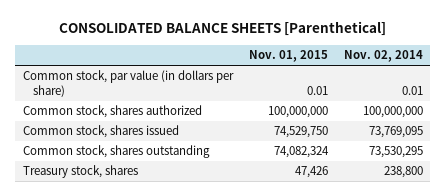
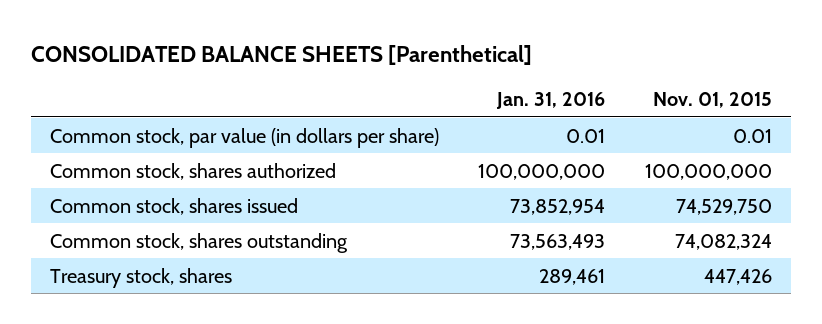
- | Nov. 01, 2015 | Nov. 02, 2014
+ | Jan. 31, 2016 | Nov. 01, 2015
- Treasury stock, shares | 47,426 | 238,800
+ Treasury stock, shares | 289,461 | 447,426

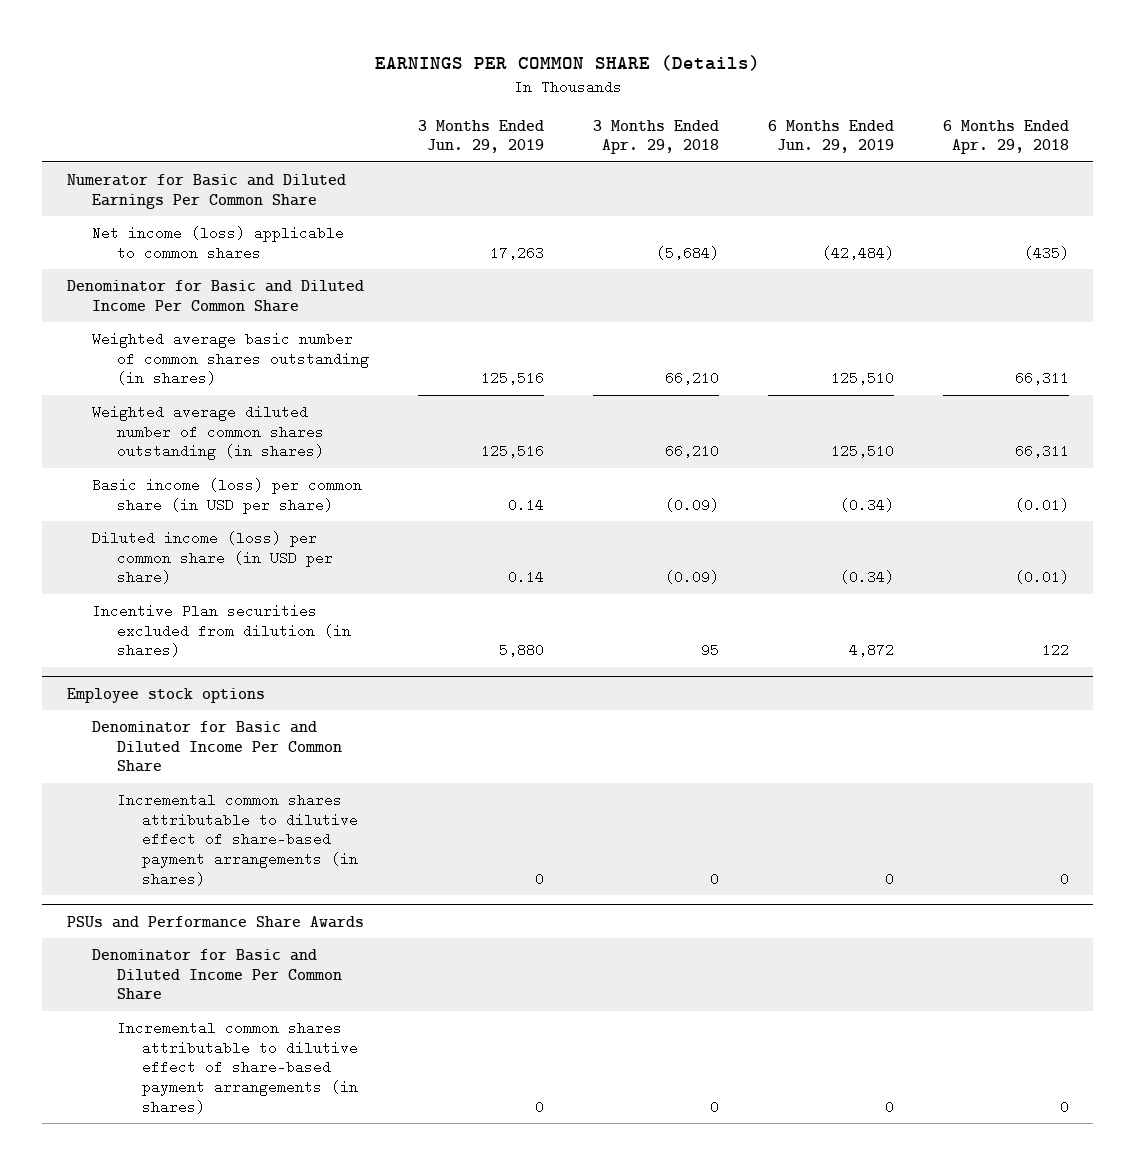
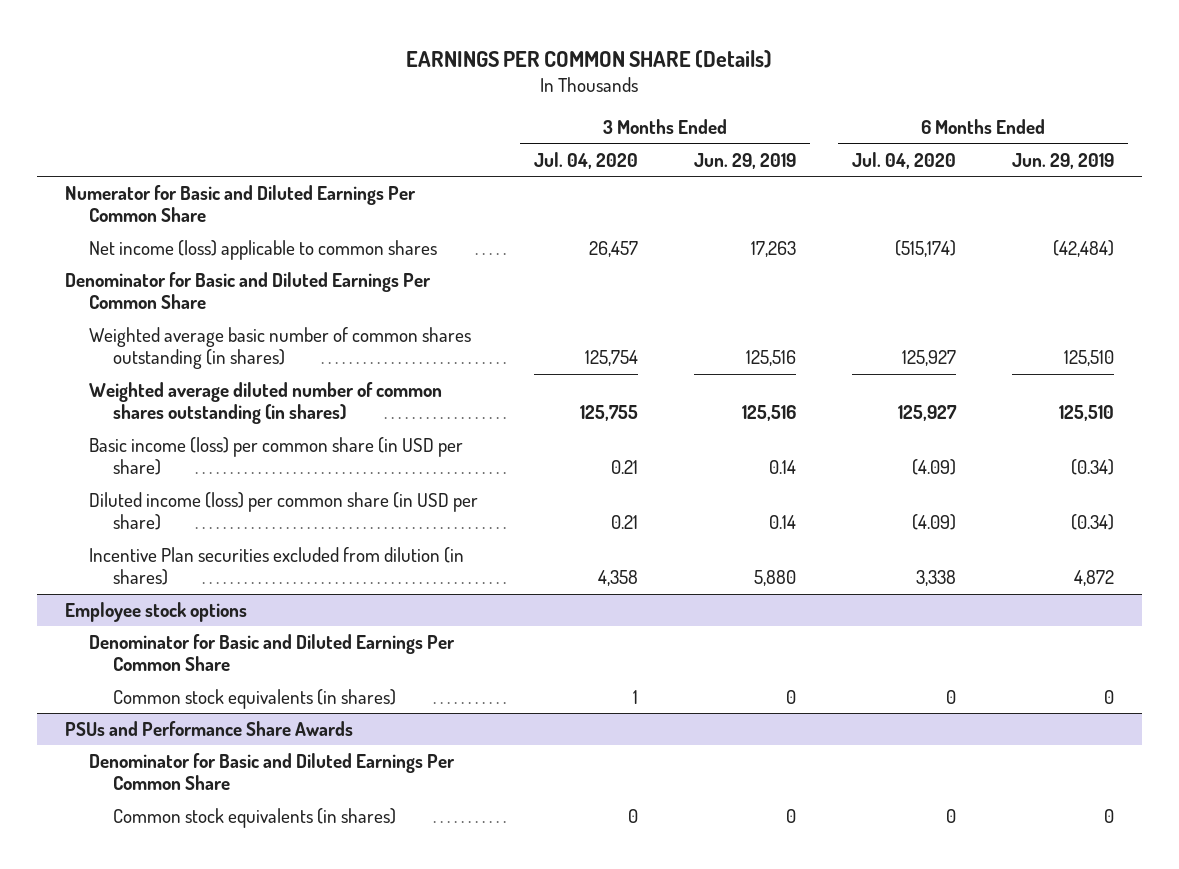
- | 3 Months Ended Jun. 29, 2019 | 3 Months Ended Apr. 29, 2018 | 6 Months Ended Jun. 29, 2019 | 6 Months Ended Apr. 29, 2018
+ | 3 Months Ended Jul. 04, 2020 | 3 Months Ended Jun. 29, 2019 | 6 Months Ended Jul. 04, 2020 | 6 Months Ended Jun. 29, 2019
- Denominator for Basic and Diluted Income Per Common Share
+ Denominator for Basic and Diluted Earnings Per Common Share
@ Employee stock options
- Denominator for Basic and Diluted Income Per Common Share
- Incremental common shares attributable to dilutive effect of share-based payment arrangements (in shares) | 0 | 0 | 0 | 0
+ Denominator for Basic and Diluted Earnings Per Common Share
+ Common stock equivalents (in shares) | 1 | 0 | 0 | 0
@ PSUs and Performance Share Awards
- Denominator for Basic and Diluted Income Per Common Share
- Incremental common shares attributable to dilutive effect of share-based payment arrangements (in shares) | 0 | 0 | 0 | 0
+ Denominator for Basic and Diluted Earnings Per Common Share
+ Common stock equivalents (in shares) | 0 | 0 | 0 | 0

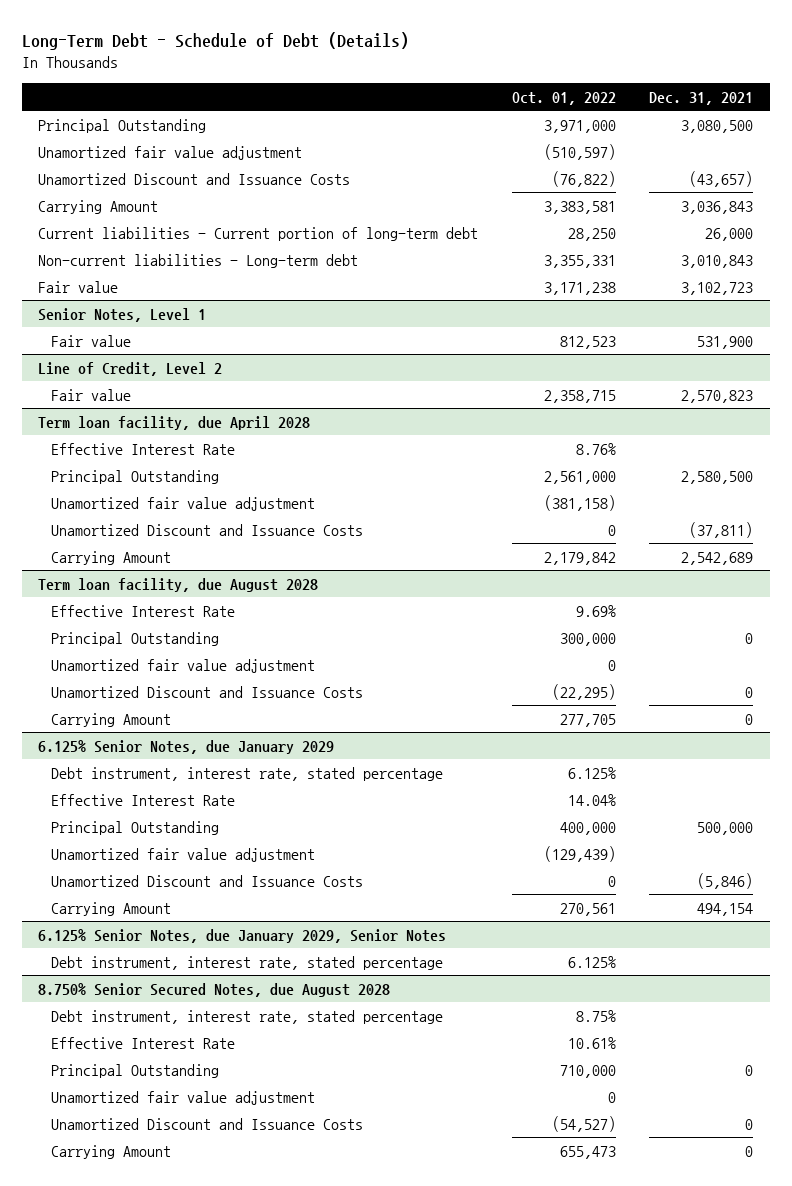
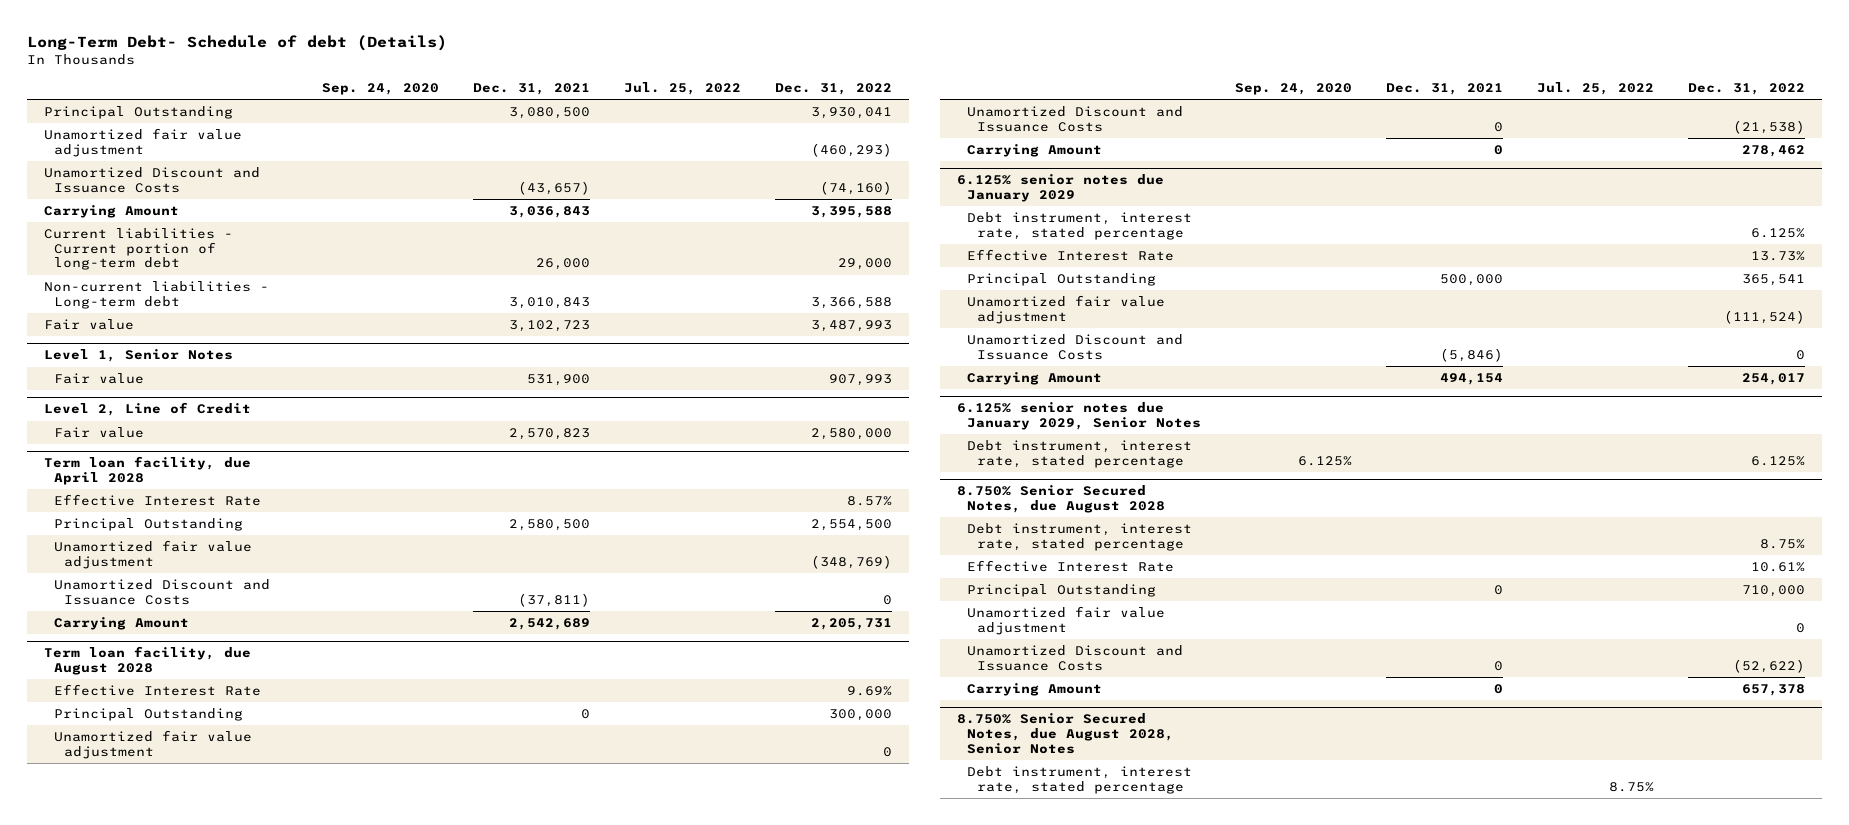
- Long-Term Debt - Schedule of Debt (Details)
+ Long-Term Debt- Schedule of debt (Details)
- | Oct. 01, 2022 | Dec. 31, 2021
+ | Sep. 24, 2020 | Dec. 31, 2021 | Jul. 25, 2022 | Dec. 31, 2022
- Senior Notes, Level 1
+ Level 1, Senior Notes
- Line of Credit, Level 2
+ Level 2, Line of Credit
- 6.125% Senior Notes, due January 2029
+ 6.125% senior notes due January 2029
- 6.125% Senior Notes, due January 2029, Senior Notes
+ 6.125% senior notes due January 2029, Senior Notes
+ 8.750% Senior Secured Notes, due August 2028, Senior Notes
+ Debt instrument, interest rate, stated percentage | | | 8.75% |

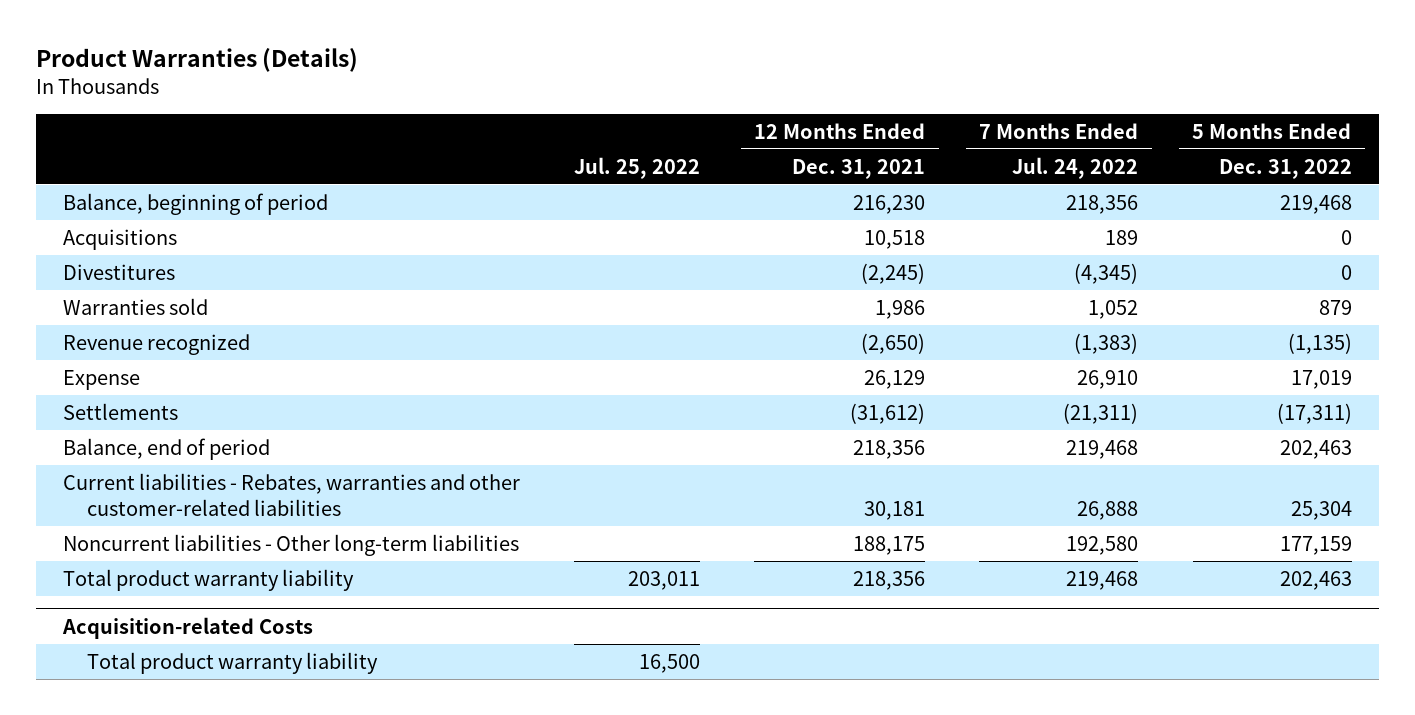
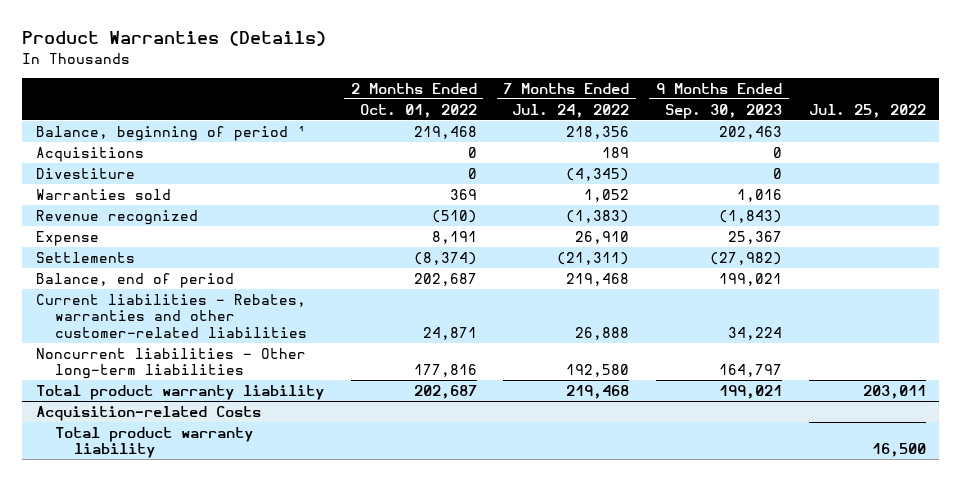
- | Jul. 25, 2022 | 12 Months Ended Dec. 31, 2021 | 7 Months Ended Jul. 24, 2022 | 5 Months Ended Dec. 31, 2022
+ | 2 Months Ended Oct. 01, 2022 | 7 Months Ended Jul. 24, 2022 | 9 Months Ended Sep. 30, 2023 | Jul. 25, 2022
- Balance, beginning of period | | 216,230 | 218,356 | 219,468
+ Balance, beginning of period ¹ | 219,468 | 218,356 | 202,463 |
- Divestitures | | (2,245) | (4,345) | 0
+ Divestiture | 0 | (4,345) | 0 |

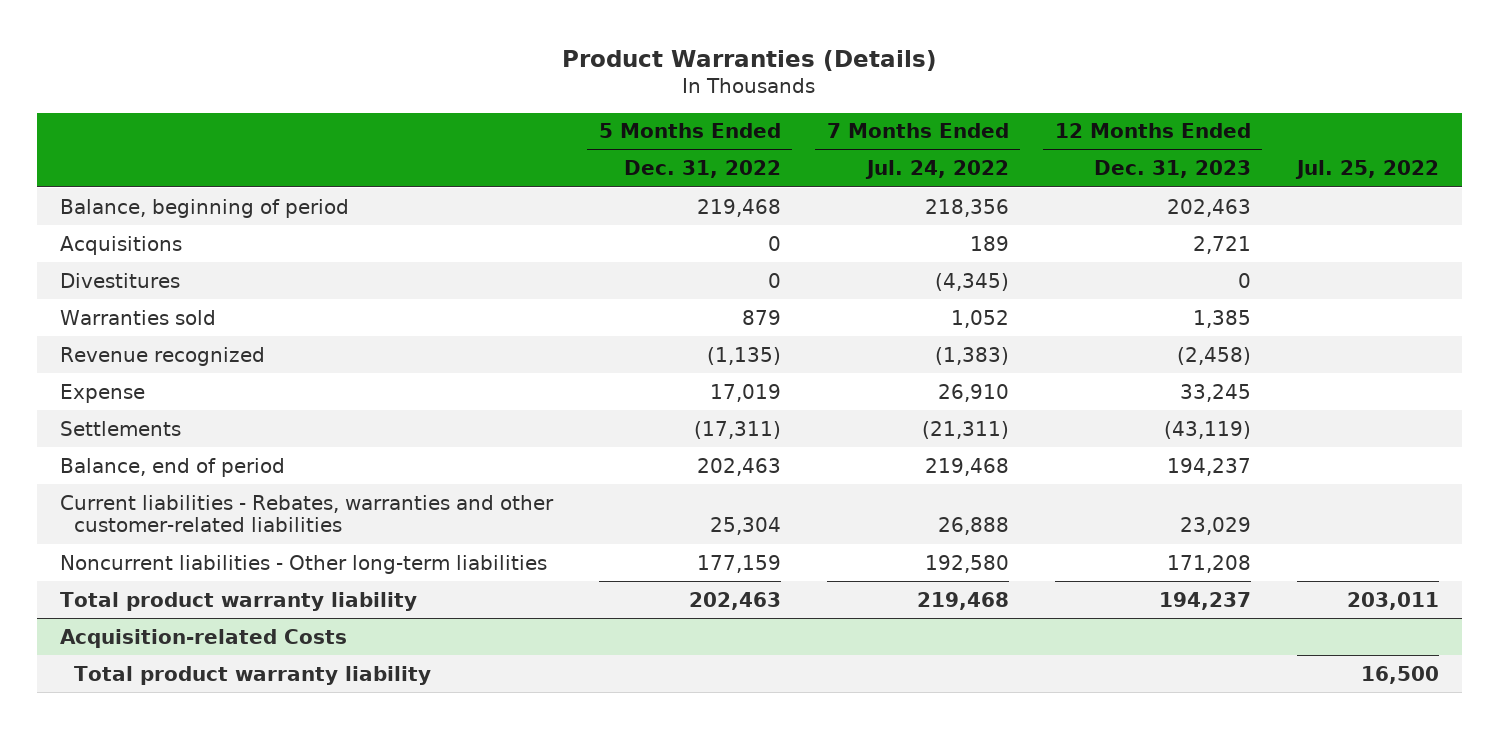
- | 2 Months Ended Oct. 01, 2022 | 7 Months Ended Jul. 24, 2022 | 9 Months Ended Sep. 30, 2023 | Jul. 25, 2022
+ | 5 Months Ended Dec. 31, 2022 | 7 Months Ended Jul. 24, 2022 | 12 Months Ended Dec. 31, 2023 | Jul. 25, 2022
- Balance, beginning of period ¹ | 219,468 | 218,356 | 202,463 |
+ Balance, beginning of period | 219,468 | 218,356 | 202,463 |
- Divestiture | 0 | (4,345) | 0 |
+ Divestitures | 0 | (4,345) | 0 |

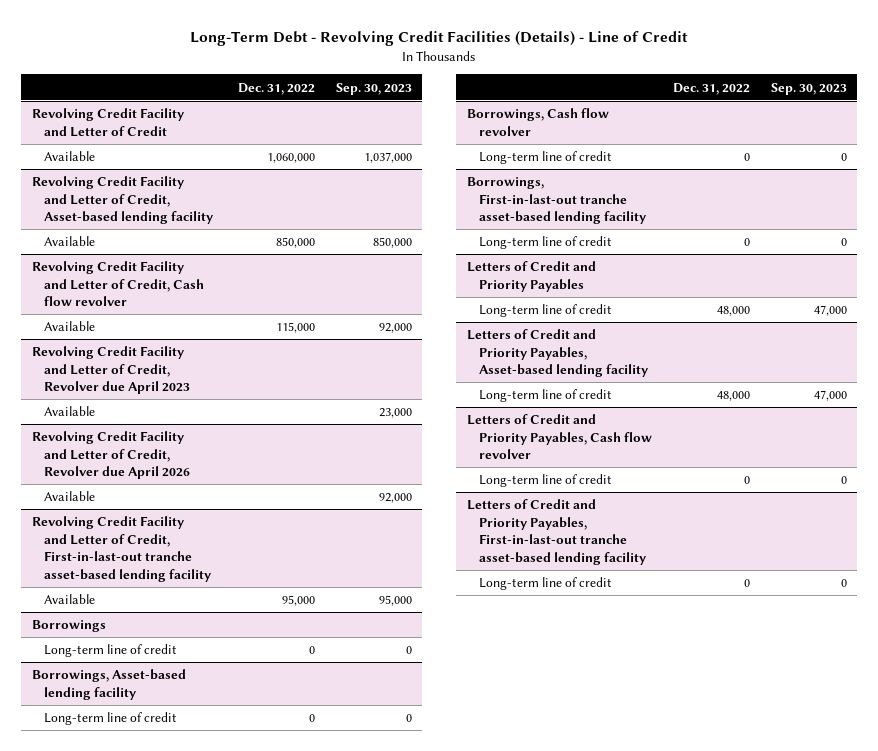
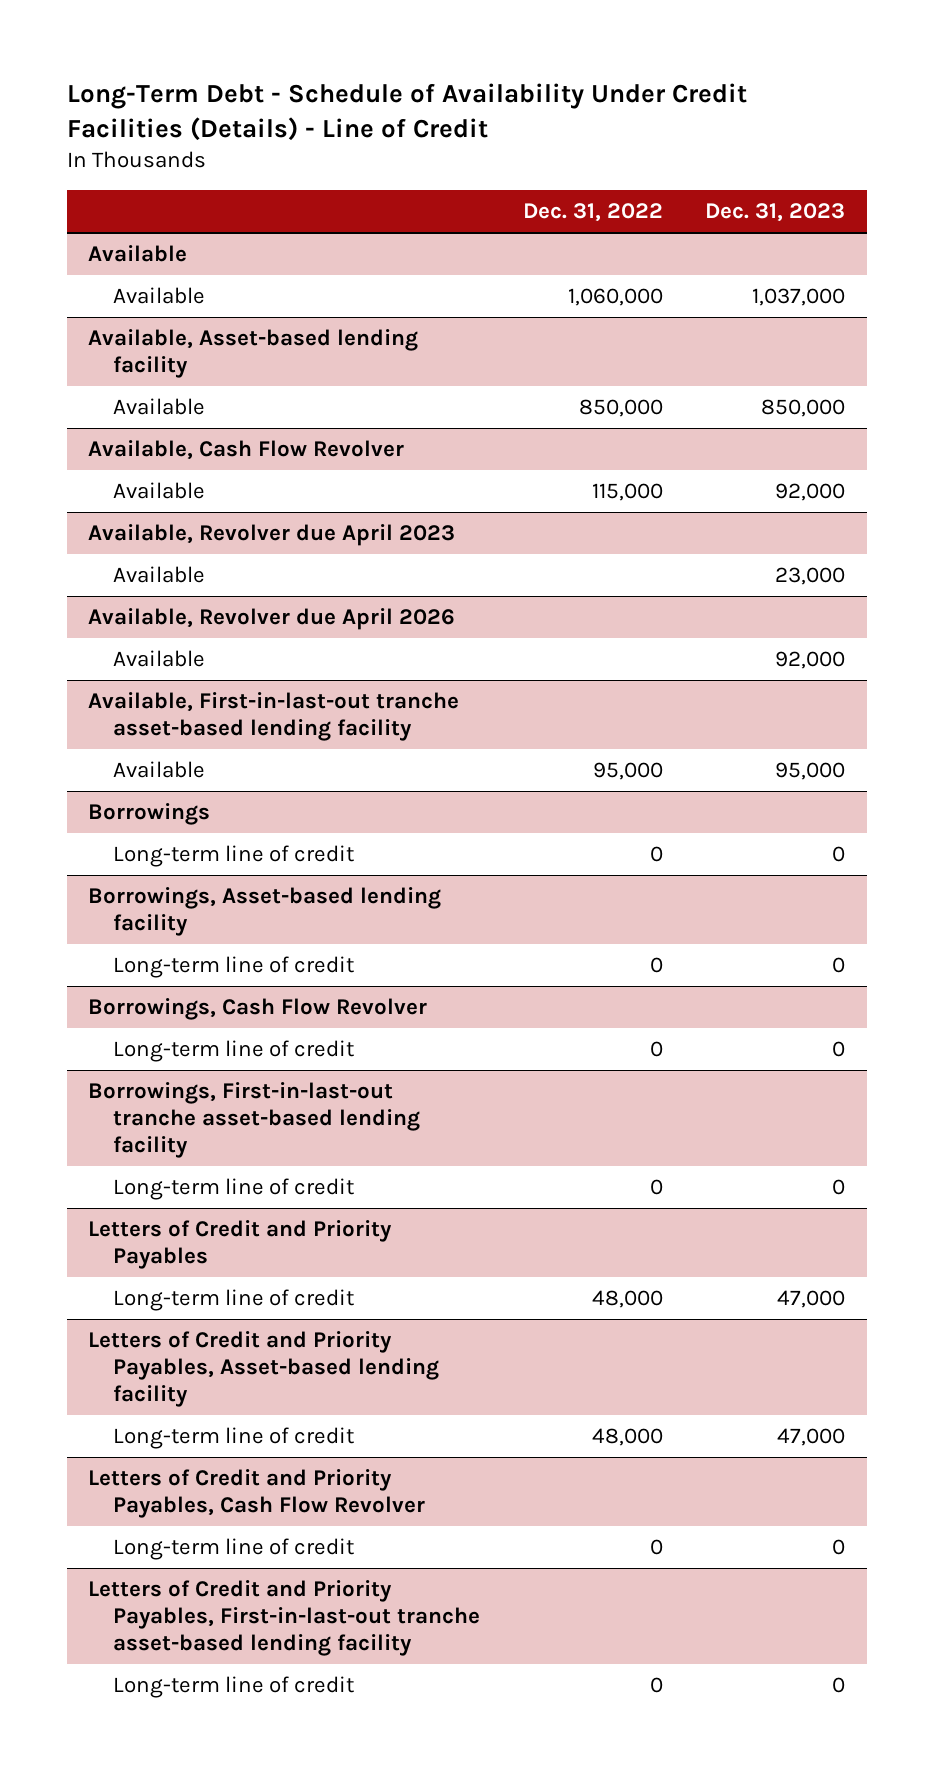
- Long-Term Debt - Revolving Credit Facilities (Details) - Line of Credit
+ Long-Term Debt - Schedule of Availability Under Credit Facilities (Details) - Line of Credit
- | Dec. 31, 2022 | Sep. 30, 2023
+ | Dec. 31, 2022 | Dec. 31, 2023
- Revolving Credit Facility and Letter of Credit
+ Available
- Revolving Credit Facility and Letter of Credit, Asset-based lending facility
+ Available, Asset-based lending facility
- Revolving Credit Facility and Letter of Credit, Cash flow revolver
+ Available, Cash Flow Revolver
- Revolving Credit Facility and Letter of Credit, Revolver due April 2023
+ Available, Revolver due April 2023
- Revolving Credit Facility and Letter of Credit, Revolver due April 2026
+ Available, Revolver due April 2026
- Revolving Credit Facility and Letter of Credit, First-in-last-out tranche asset-based lending facility
+ Available, First-in-last-out tranche asset-based lending facility
- Borrowings, Cash flow revolver
+ Borrowings, Cash Flow Revolver
- Letters of Credit and Priority Payables, Cash flow revolver
+ Letters of Credit and Priority Payables, Cash Flow Revolver

